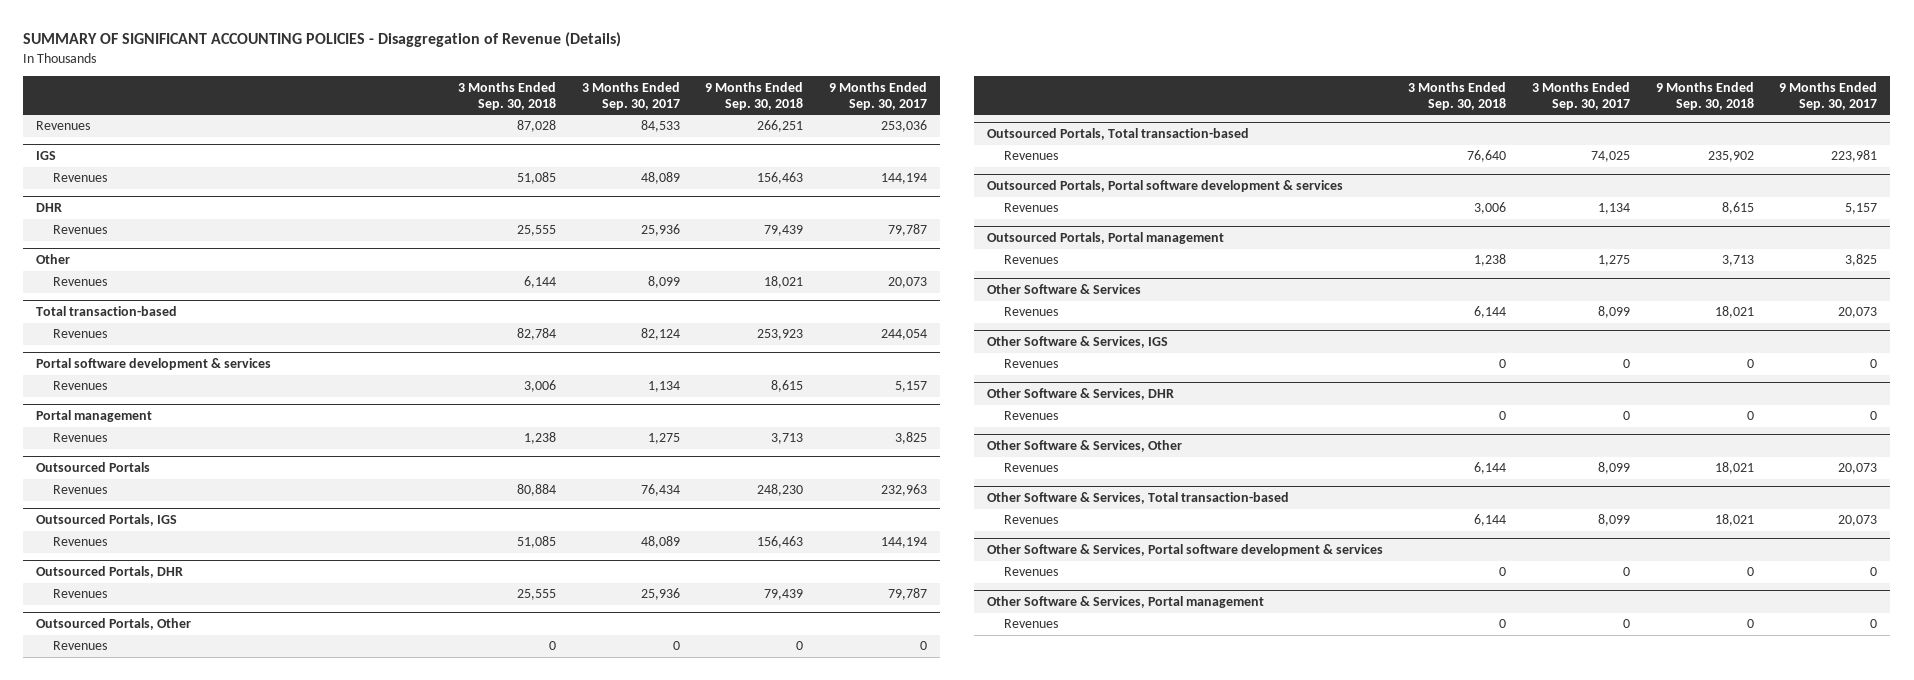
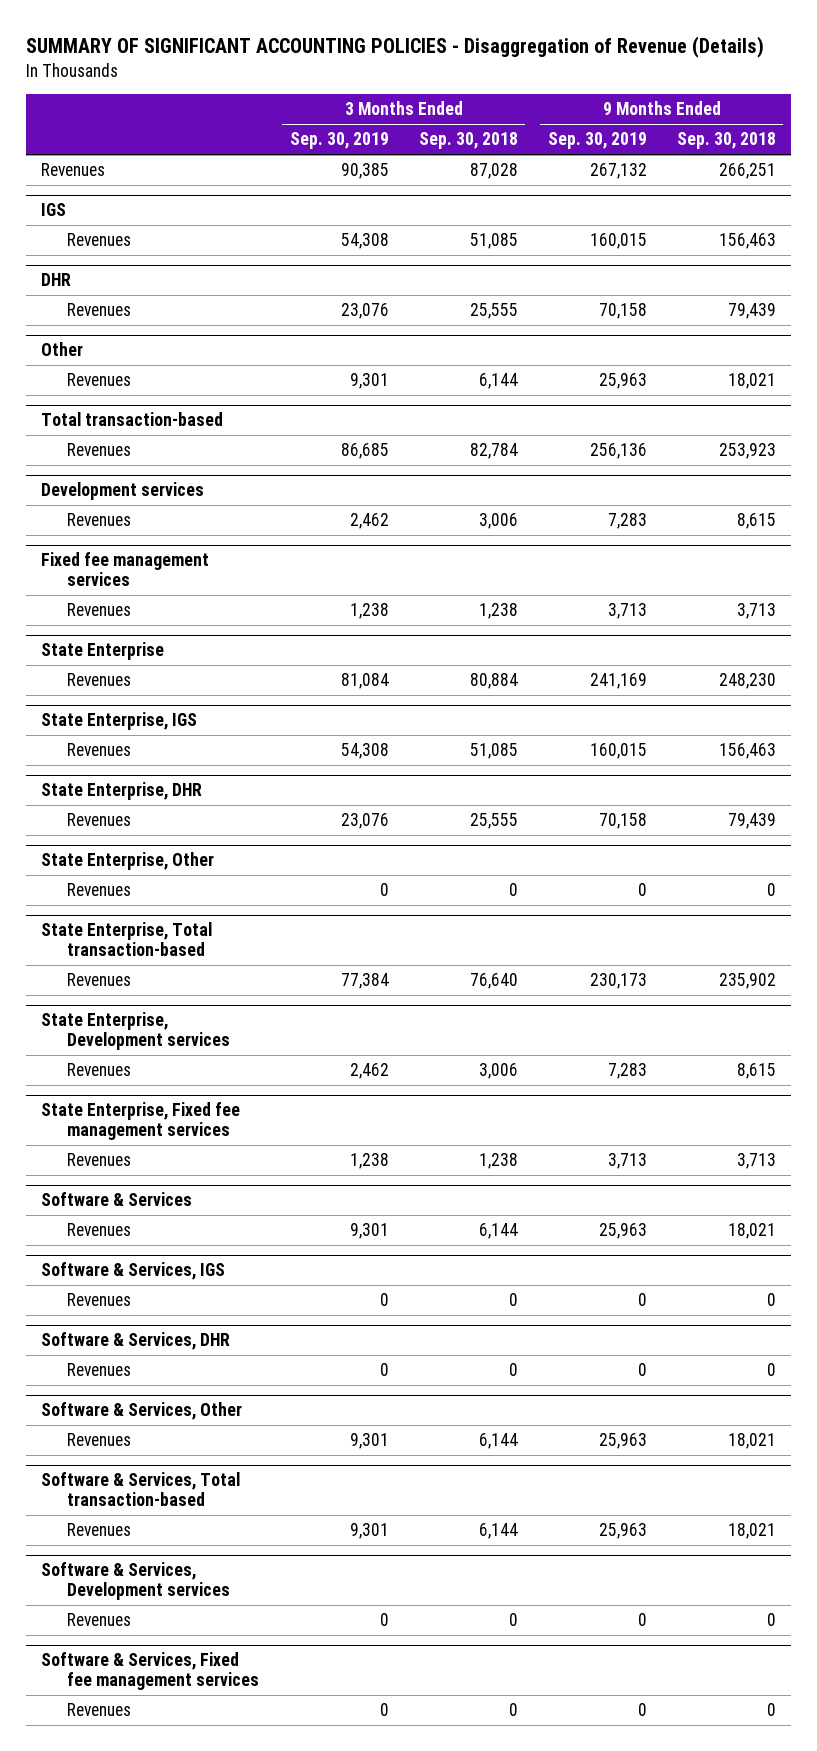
- | 3 Months Ended Sep. 30, 2018 | 3 Months Ended Sep. 30, 2017 | 9 Months Ended Sep. 30, 2018 | 9 Months Ended Sep. 30, 2017
+ | 3 Months Ended Sep. 30, 2019 | 3 Months Ended Sep. 30, 2018 | 9 Months Ended Sep. 30, 2019 | 9 Months Ended Sep. 30, 2018
- Portal software development & services
+ Development services
- Portal management
+ Fixed fee management services
- Outsourced Portals
+ State Enterprise
- Outsourced Portals, IGS
+ State Enterprise, IGS
- Outsourced Portals, DHR
+ State Enterprise, DHR
- Outsourced Portals, Other
+ State Enterprise, Other
- Outsourced Portals, Total transaction-based
+ State Enterprise, Total transaction-based
- Outsourced Portals, Portal software development & services
+ State Enterprise, Development services
- Outsourced Portals, Portal management
+ State Enterprise, Fixed fee management services
- Other Software & Services
+ Software & Services
- Other Software & Services, IGS
+ Software & Services, IGS
- Other Software & Services, DHR
+ Software & Services, DHR
- Other Software & Services, Other
+ Software & Services, Other
- Other Software & Services, Total transaction-based
+ Software & Services, Total transaction-based
- Other Software & Services, Portal software development & services
+ Software & Services, Development services
- Other Software & Services, Portal management
+ Software & Services, Fixed fee management services

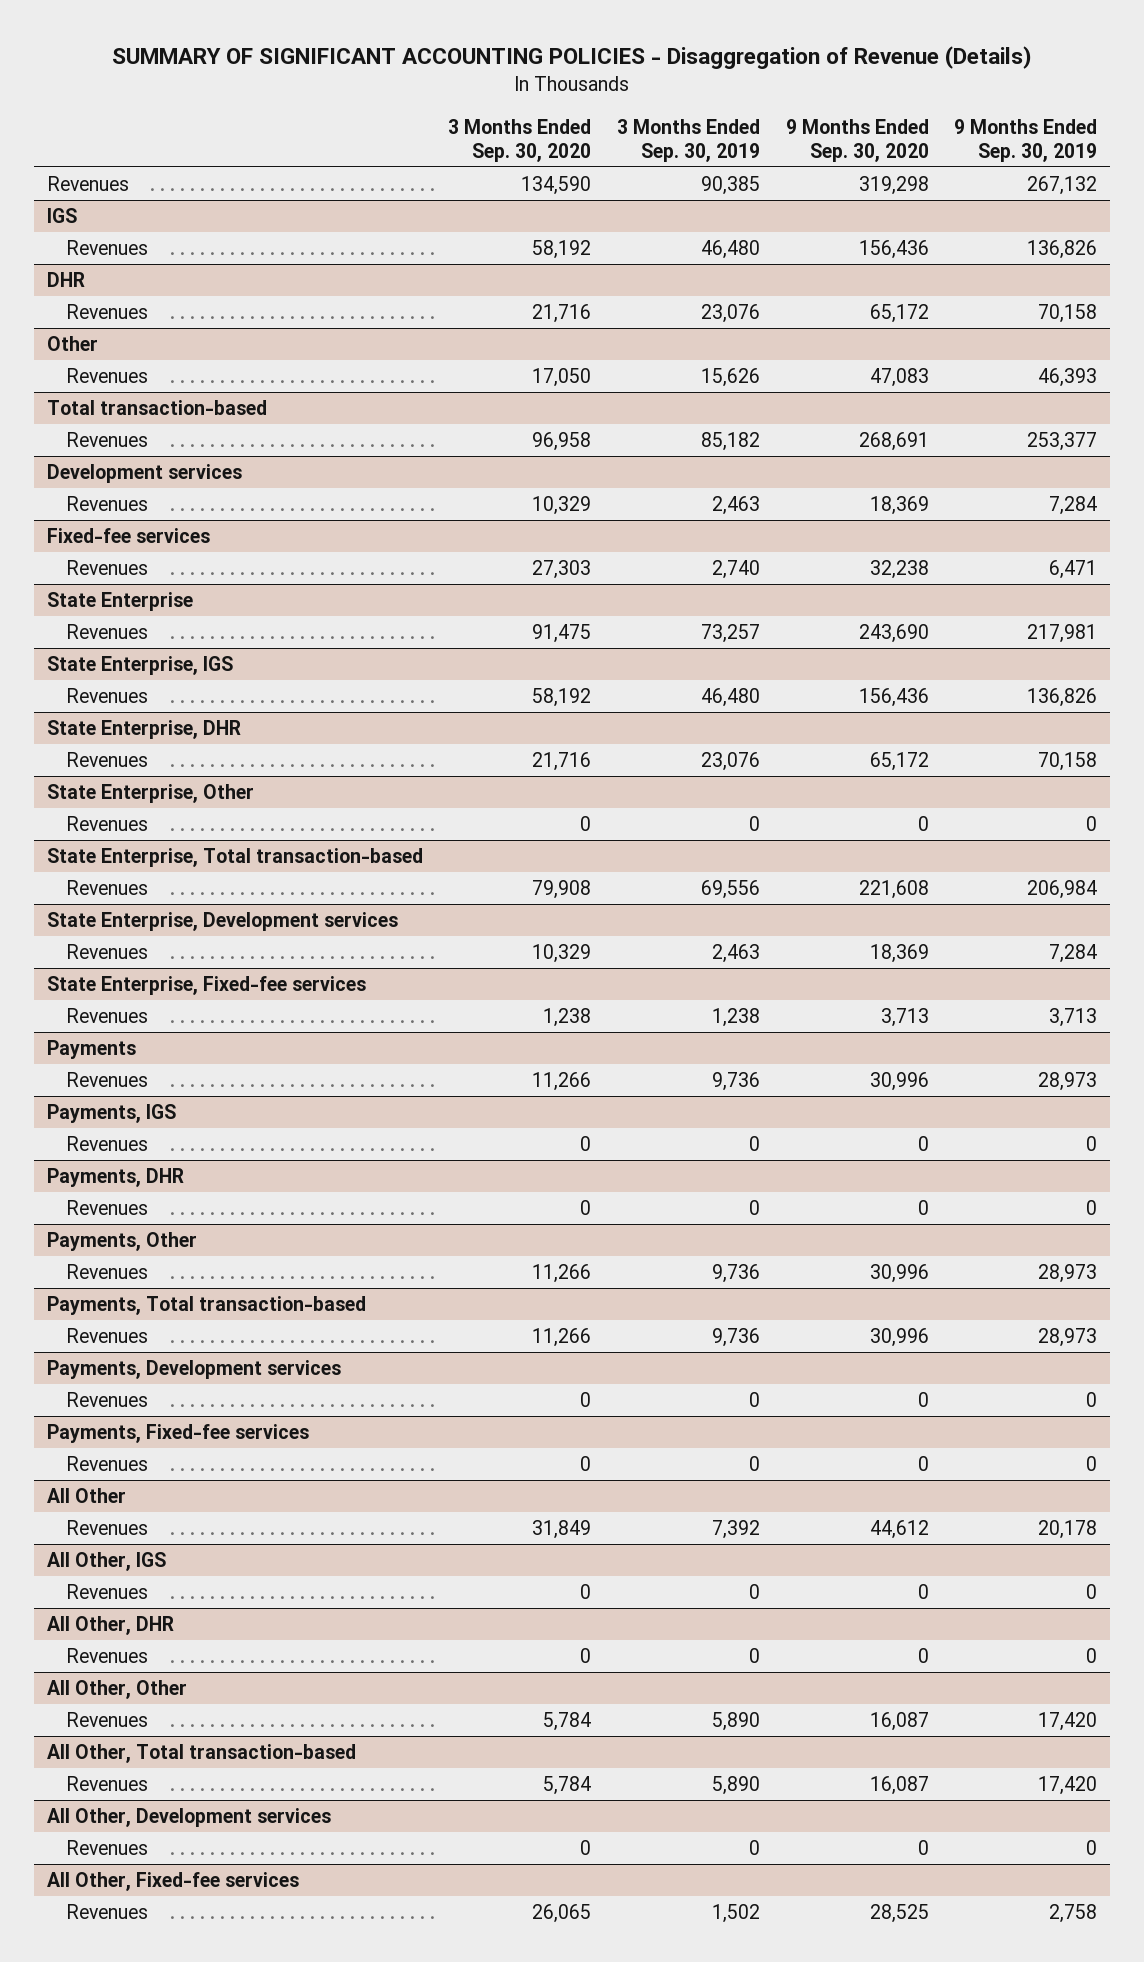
- | 3 Months Ended Sep. 30, 2019 | 3 Months Ended Sep. 30, 2018 | 9 Months Ended Sep. 30, 2019 | 9 Months Ended Sep. 30, 2018
+ | 3 Months Ended Sep. 30, 2020 | 3 Months Ended Sep. 30, 2019 | 9 Months Ended Sep. 30, 2020 | 9 Months Ended Sep. 30, 2019
@ IGS
- Revenues | 54,308 | 51,085 | 160,015 | 156,463
+ Revenues | 58,192 | 46,480 | 156,436 | 136,826
@ Other
- Revenues | 9,301 | 6,144 | 25,963 | 18,021
+ Revenues | 17,050 | 15,626 | 47,083 | 46,393
@ Total transaction-based
- Revenues | 86,685 | 82,784 | 256,136 | 253,923
+ Revenues | 96,958 | 85,182 | 268,691 | 253,377
@ Development services
- Revenues | 2,462 | 3,006 | 7,283 | 8,615
- Fixed fee management services
- Revenues | 1,238 | 1,238 | 3,713 | 3,713
@ Development services
+ Revenues | 10,329 | 2,463 | 18,369 | 7,284
+ Fixed-fee services
+ Revenues | 27,303 | 2,740 | 32,238 | 6,471
@ State Enterprise
- Revenues | 81,084 | 80,884 | 241,169 | 248,230
+ Revenues | 91,475 | 73,257 | 243,690 | 217,981
@ State Enterprise, IGS
- Revenues | 54,308 | 51,085 | 160,015 | 156,463
+ Revenues | 58,192 | 46,480 | 156,436 | 136,826
@ State Enterprise, Total transaction-based
- Revenues | 77,384 | 76,640 | 230,173 | 235,902
+ Revenues | 79,908 | 69,556 | 221,608 | 206,984
@ State Enterprise, Development services
- Revenues | 2,462 | 3,006 | 7,283 | 8,615
- State Enterprise, Fixed fee management services
@ State Enterprise, Development services
+ Revenues | 10,329 | 2,463 | 18,369 | 7,284
+ State Enterprise, Fixed-fee services
- Software & Services
- Revenues | 9,301 | 6,144 | 25,963 | 18,021
- Software & Services, IGS
+ Payments
+ Revenues | 11,266 | 9,736 | 30,996 | 28,973
+ Payments, IGS
- Software & Services, DHR
+ Payments, DHR
- Software & Services, Other
- Revenues | 9,301 | 6,144 | 25,963 | 18,021
- Software & Services, Total transaction-based
- Revenues | 9,301 | 6,144 | 25,963 | 18,021
- Software & Services, Development services
+ Payments, Other
+ Revenues | 11,266 | 9,736 | 30,996 | 28,973
+ Payments, Total transaction-based
+ Revenues | 11,266 | 9,736 | 30,996 | 28,973
+ Payments, Development services
- Software & Services, Fixed fee management services
+ Payments, Fixed-fee services
+ All Other
+ Revenues | 31,849 | 7,392 | 44,612 | 20,178
+ All Other, IGS
+ Revenues | 0 | 0 | 0 | 0
+ All Other, DHR
+ Revenues | 0 | 0 | 0 | 0
+ All Other, Other
+ Revenues | 5,784 | 5,890 | 16,087 | 17,420
+ All Other, Total transaction-based
+ Revenues | 5,784 | 5,890 | 16,087 | 17,420
+ All Other, Development services
+ Revenues | 0 | 0 | 0 | 0
+ All Other, Fixed-fee services
+ Revenues | 26,065 | 1,502 | 28,525 | 2,758

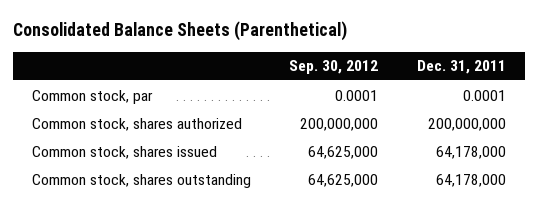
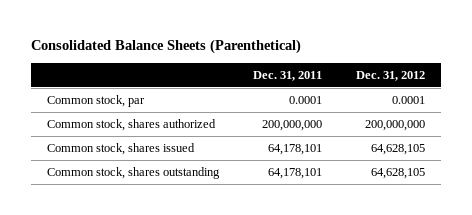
- | Sep. 30, 2012 | Dec. 31, 2011
+ | Dec. 31, 2011 | Dec. 31, 2012
- Common stock, shares issued | 64,625,000 | 64,178,000
- Common stock, shares outstanding | 64,625,000 | 64,178,000
+ Common stock, shares issued | 64,178,101 | 64,628,105
+ Common stock, shares outstanding | 64,178,101 | 64,628,105

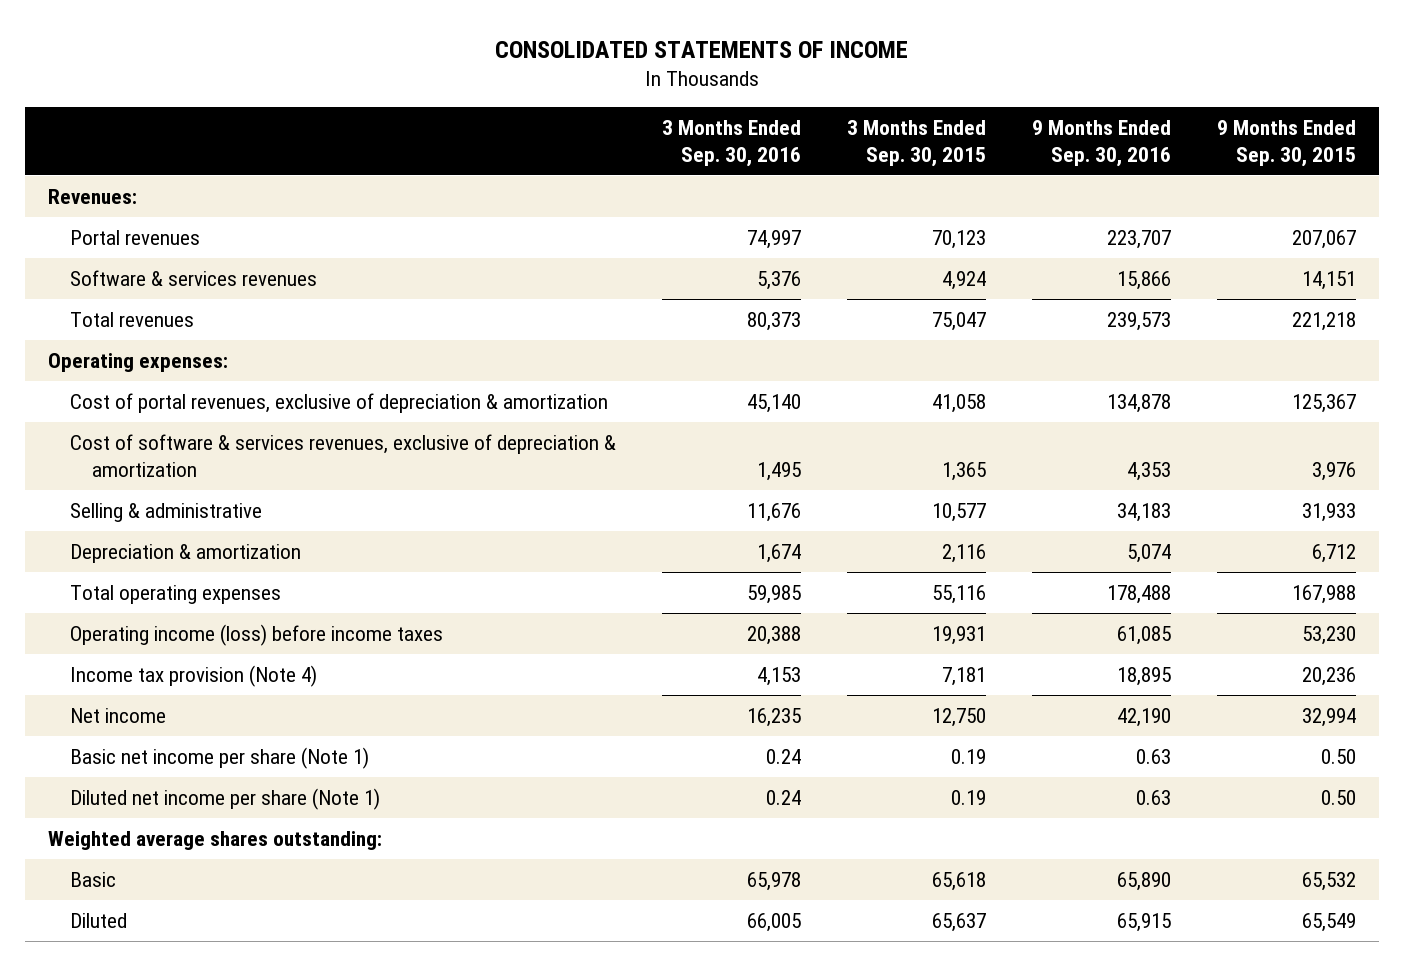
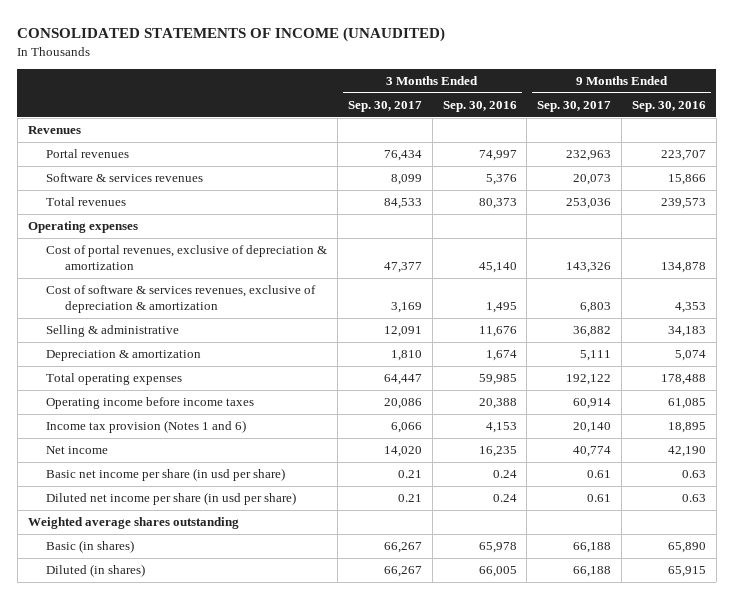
- CONSOLIDATED STATEMENTS OF INCOME
+ CONSOLIDATED STATEMENTS OF INCOME (UNAUDITED)
- | 3 Months Ended Sep. 30, 2016 | 3 Months Ended Sep. 30, 2015 | 9 Months Ended Sep. 30, 2016 | 9 Months Ended Sep. 30, 2015
+ | 3 Months Ended Sep. 30, 2017 | 3 Months Ended Sep. 30, 2016 | 9 Months Ended Sep. 30, 2017 | 9 Months Ended Sep. 30, 2016
- Revenues:
+ Revenues
- Operating expenses:
+ Operating expenses
- Operating income (loss) before income taxes | 20,388 | 19,931 | 61,085 | 53,230
- Income tax provision (Note 4) | 4,153 | 7,181 | 18,895 | 20,236
+ Operating income before income taxes | 20,086 | 20,388 | 60,914 | 61,085
+ Income tax provision (Notes 1 and 6) | 6,066 | 4,153 | 20,140 | 18,895
- Basic net income per share (Note 1) | 0.24 | 0.19 | 0.63 | 0.50
- Diluted net income per share (Note 1) | 0.24 | 0.19 | 0.63 | 0.50
- Weighted average shares outstanding:
- Basic | 65,978 | 65,618 | 65,890 | 65,532
- Diluted | 66,005 | 65,637 | 65,915 | 65,549
+ Basic net income per share (in usd per share) | 0.21 | 0.24 | 0.61 | 0.63
+ Diluted net income per share (in usd per share) | 0.21 | 0.24 | 0.61 | 0.63
+ Weighted average shares outstanding
+ Basic (in shares) | 66,267 | 65,978 | 66,188 | 65,890
+ Diluted (in shares) | 66,267 | 66,005 | 66,188 | 65,915

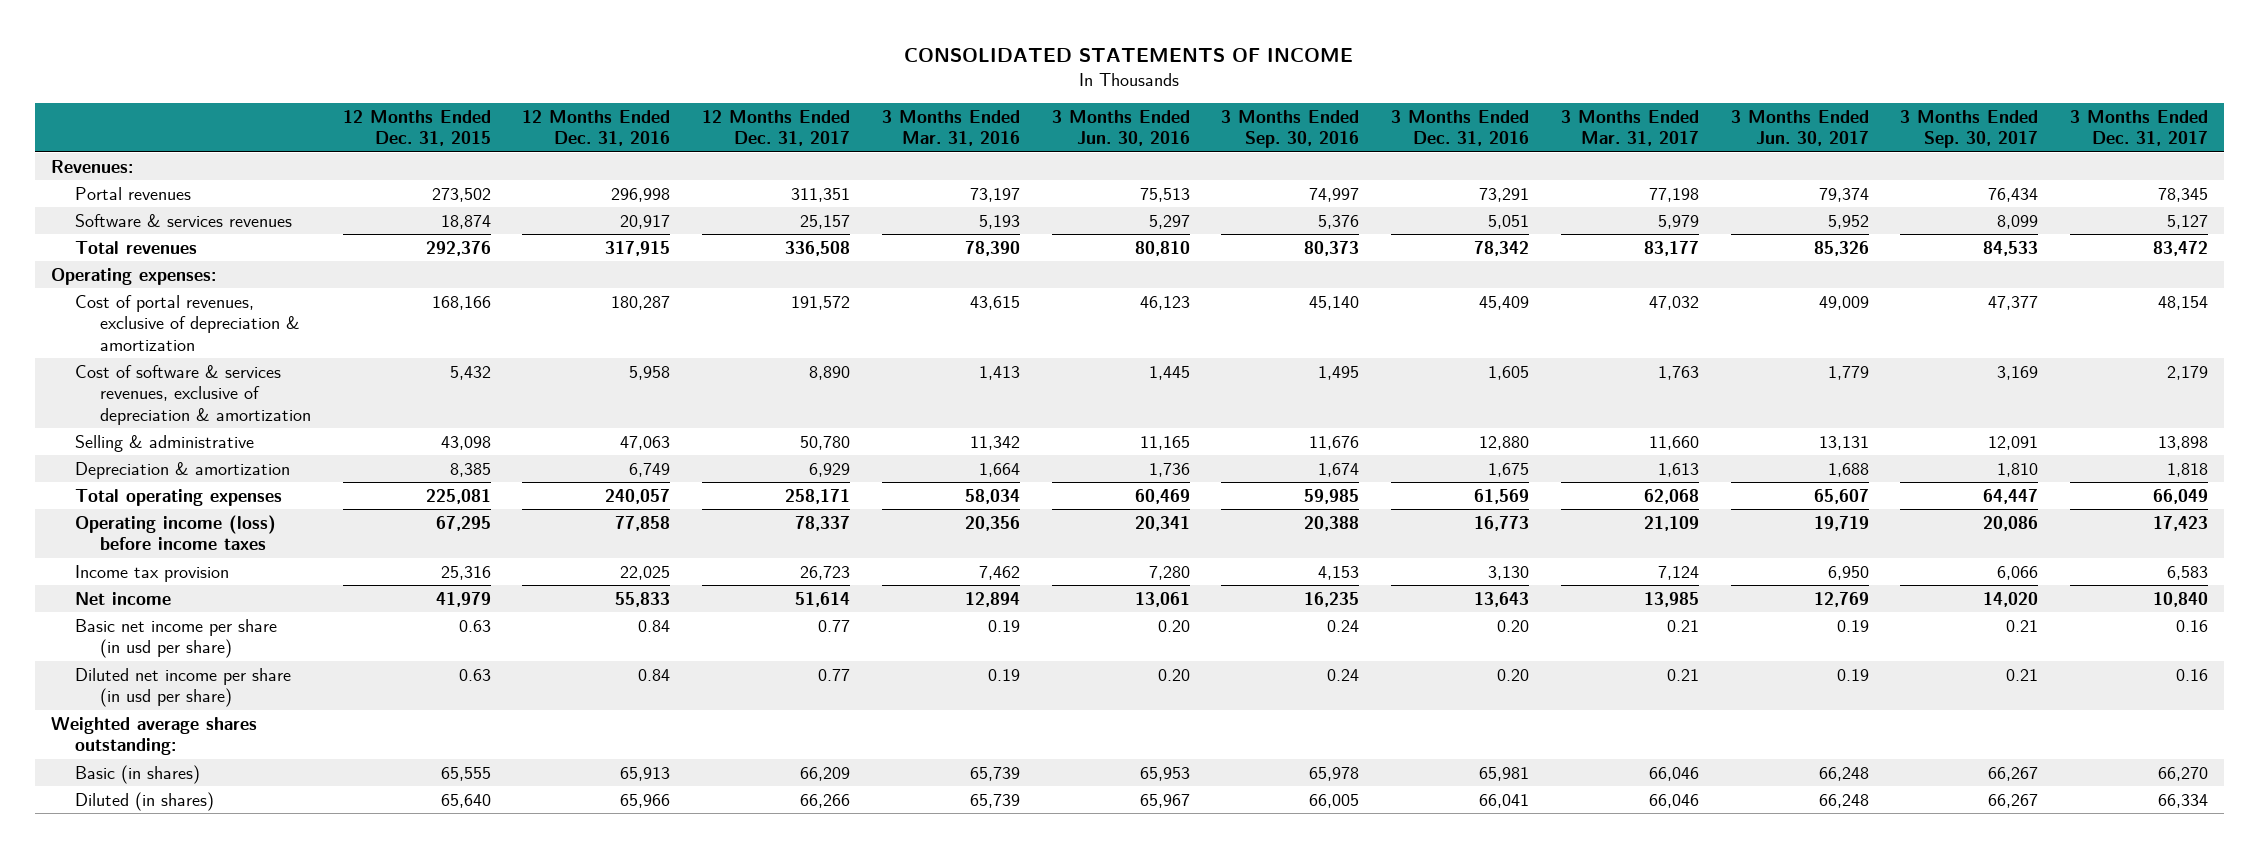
- CONSOLIDATED STATEMENTS OF INCOME (UNAUDITED)
+ CONSOLIDATED STATEMENTS OF INCOME
- | 3 Months Ended Sep. 30, 2017 | 3 Months Ended Sep. 30, 2016 | 9 Months Ended Sep. 30, 2017 | 9 Months Ended Sep. 30, 2016
+ | 12 Months Ended Dec. 31, 2015 | 12 Months Ended Dec. 31, 2016 | 12 Months Ended Dec. 31, 2017 | 3 Months Ended Mar. 31, 2016 | 3 Months Ended Jun. 30, 2016 | 3 Months Ended Sep. 30, 2016 | 3 Months Ended Dec. 31, 2016 | 3 Months Ended Mar. 31, 2017 | 3 Months Ended Jun. 30, 2017 | 3 Months Ended Sep. 30, 2017 | 3 Months Ended Dec. 31, 2017
- Revenues
+ Revenues:
- Operating expenses
+ Operating expenses:
- Operating income before income taxes | 20,086 | 20,388 | 60,914 | 61,085
- Income tax provision (Notes 1 and 6) | 6,066 | 4,153 | 20,140 | 18,895
+ Operating income (loss) before income taxes | 67,295 | 77,858 | 78,337 | 20,356 | 20,341 | 20,388 | 16,773 | 21,109 | 19,719 | 20,086 | 17,423
+ Income tax provision | 25,316 | 22,025 | 26,723 | 7,462 | 7,280 | 4,153 | 3,130 | 7,124 | 6,950 | 6,066 | 6,583
- Weighted average shares outstanding
+ Weighted average shares outstanding:

